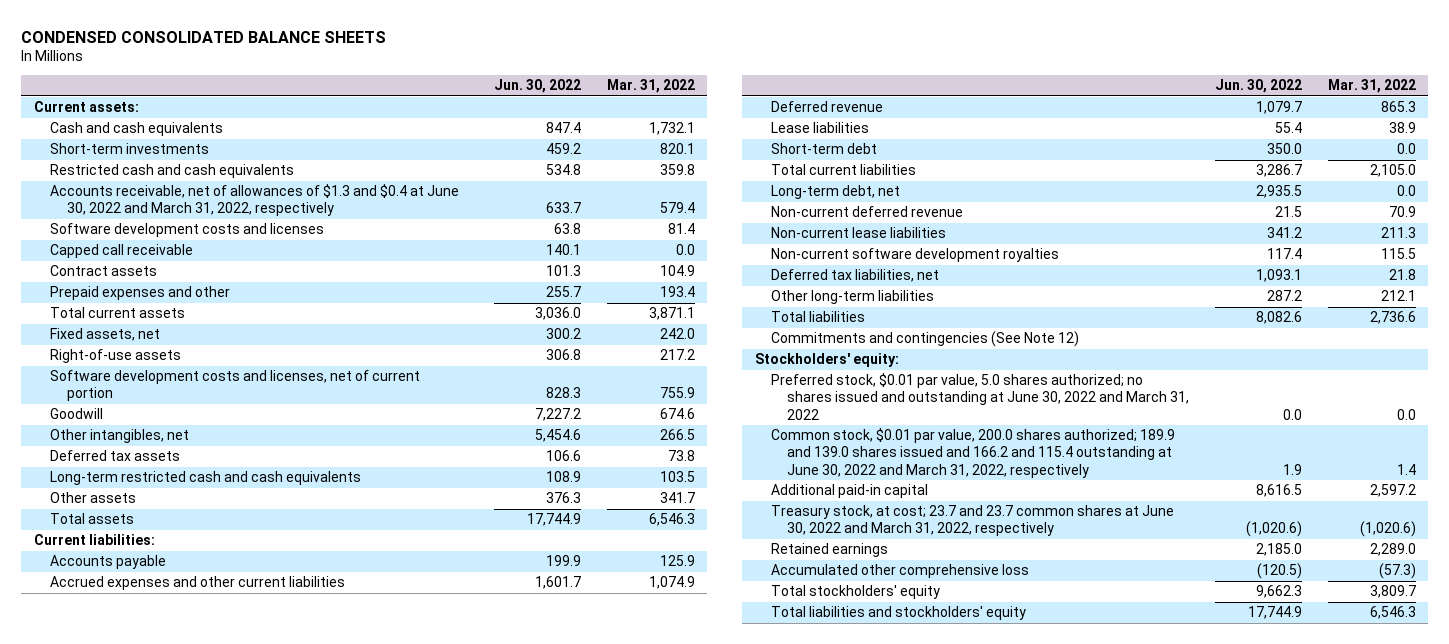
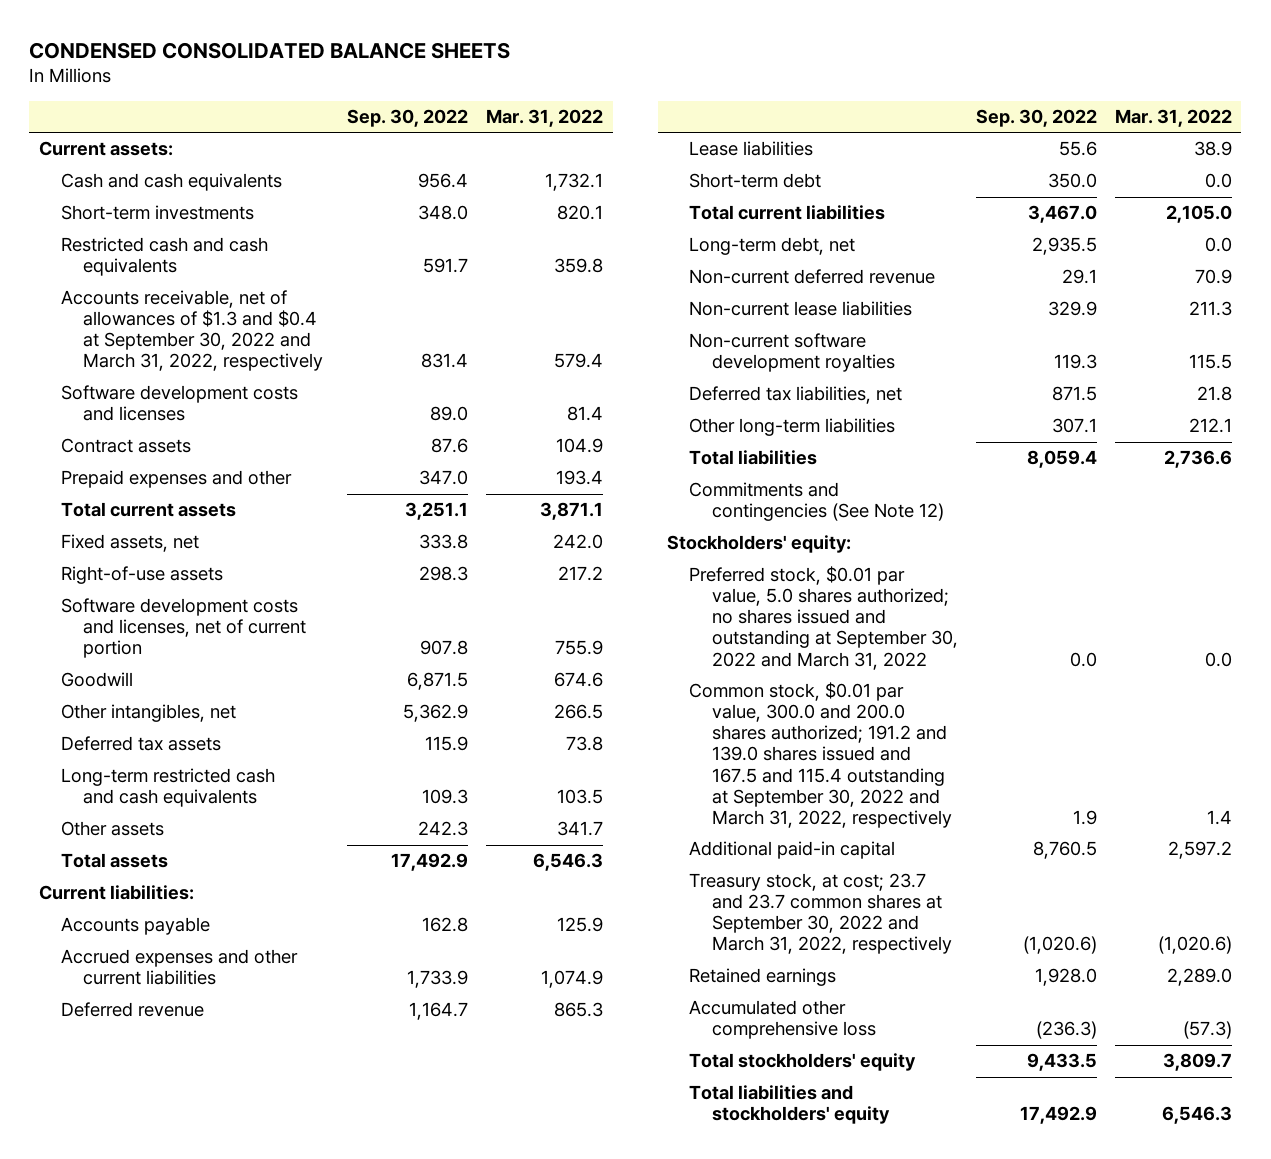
- | Jun. 30, 2022 | Mar. 31, 2022
+ | Sep. 30, 2022 | Mar. 31, 2022
- Accounts receivable, net of allowances of $1.3 and $0.4 at June 30, 2022 and March 31, 2022, respectively | 633.7 | 579.4
+ Accounts receivable, net of allowances of $1.3 and $0.4 at September 30, 2022 and March 31, 2022, respectively | 831.4 | 579.4
- Capped call receivable | 140.1 | 0.0
- Preferred stock, $0.01 par value, 5.0 shares authorized; no shares issued and outstanding at June 30, 2022 and March 31, 2022 | 0.0 | 0.0
- Common stock, $0.01 par value, 200.0 shares authorized; 189.9 and 139.0 shares issued and 166.2 and 115.4 outstanding at June 30, 2022 and March 31, 2022, respectively | 1.9 | 1.4
+ Preferred stock, $0.01 par value, 5.0 shares authorized; no shares issued and outstanding at September 30, 2022 and March 31, 2022 | 0.0 | 0.0
+ Common stock, $0.01 par value, 300.0 and 200.0 shares authorized; 191.2 and 139.0 shares issued and 167.5 and 115.4 outstanding at September 30, 2022 and March 31, 2022, respectively | 1.9 | 1.4
- Treasury stock, at cost; 23.7 and 23.7 common shares at June 30, 2022 and March 31, 2022, respectively | (1,020.6) | (1,020.6)
+ Treasury stock, at cost; 23.7 and 23.7 common shares at September 30, 2022 and March 31, 2022, respectively | (1,020.6) | (1,020.6)

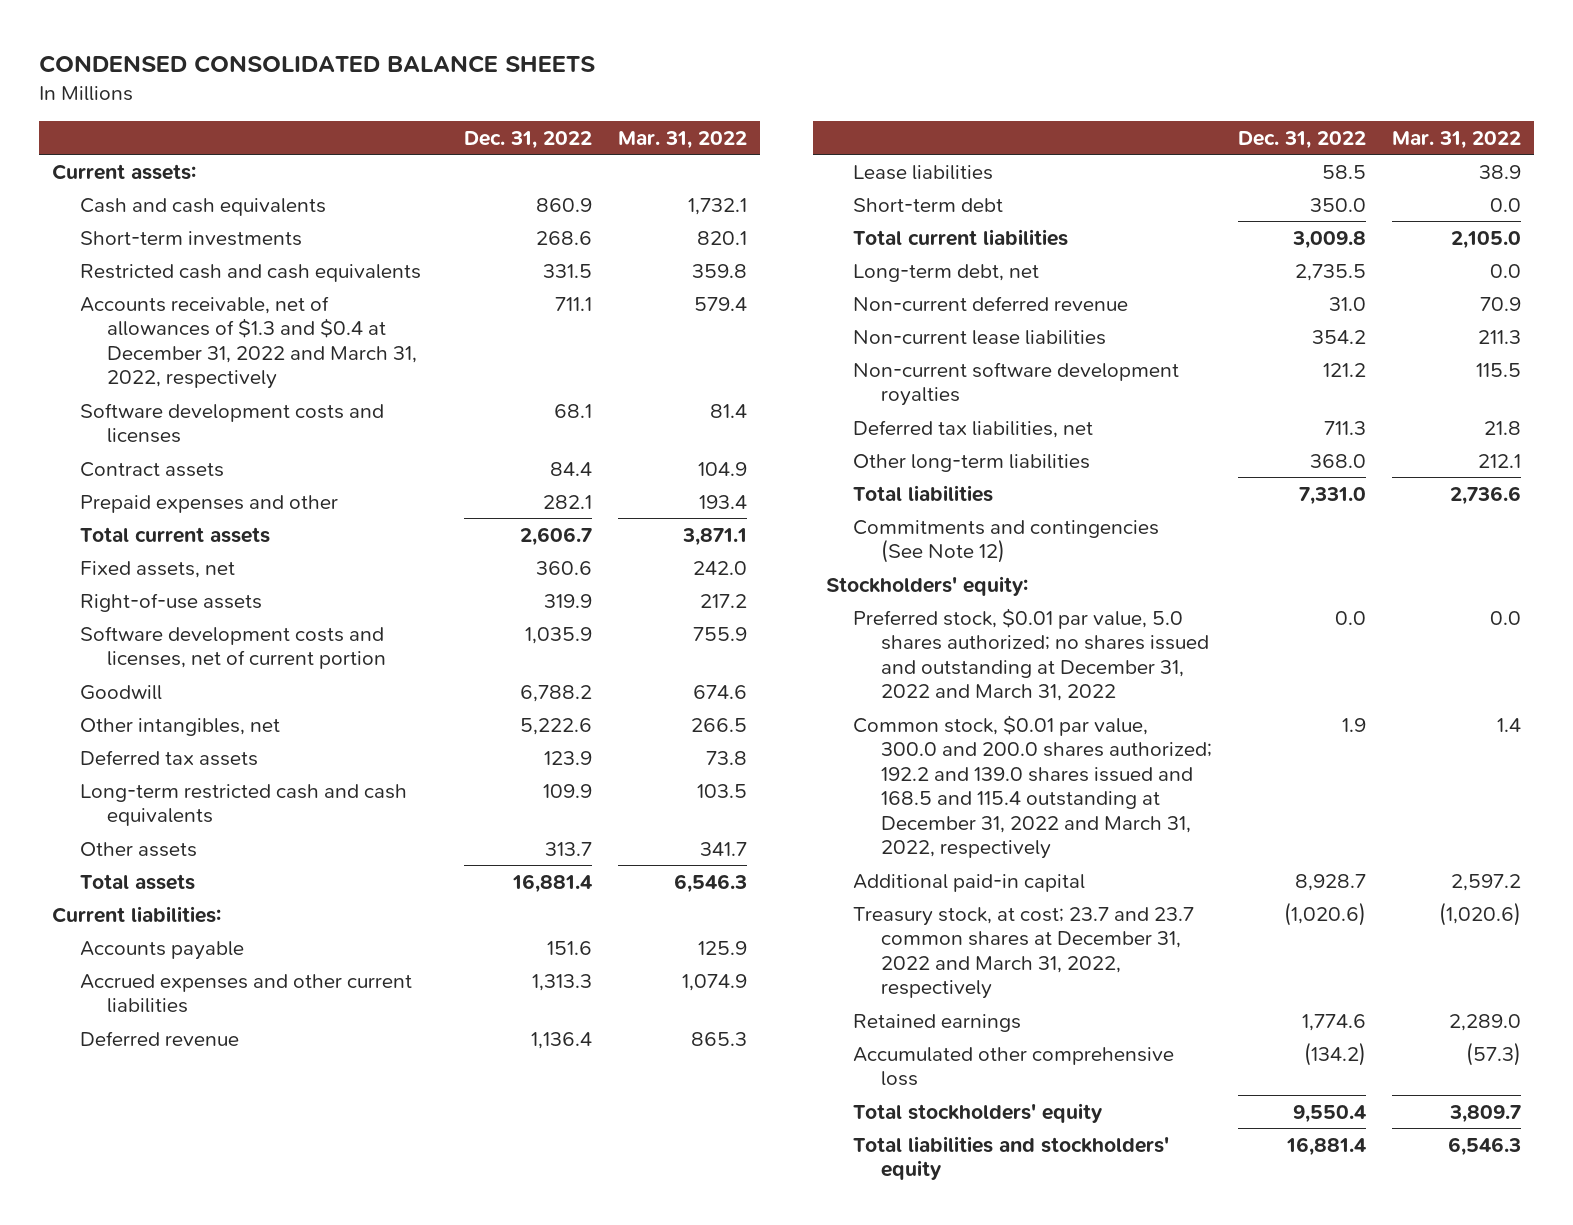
- | Sep. 30, 2022 | Mar. 31, 2022
+ | Dec. 31, 2022 | Mar. 31, 2022
- Accounts receivable, net of allowances of $1.3 and $0.4 at September 30, 2022 and March 31, 2022, respectively | 831.4 | 579.4
+ Accounts receivable, net of allowances of $1.3 and $0.4 at December 31, 2022 and March 31, 2022, respectively | 711.1 | 579.4
- Preferred stock, $0.01 par value, 5.0 shares authorized; no shares issued and outstanding at September 30, 2022 and March 31, 2022 | 0.0 | 0.0
- Common stock, $0.01 par value, 300.0 and 200.0 shares authorized; 191.2 and 139.0 shares issued and 167.5 and 115.4 outstanding at September 30, 2022 and March 31, 2022, respectively | 1.9 | 1.4
+ Preferred stock, $0.01 par value, 5.0 shares authorized; no shares issued and outstanding at December 31, 2022 and March 31, 2022 | 0.0 | 0.0
+ Common stock, $0.01 par value, 300.0 and 200.0 shares authorized; 192.2 and 139.0 shares issued and 168.5 and 115.4 outstanding at December 31, 2022 and March 31, 2022, respectively | 1.9 | 1.4
- Treasury stock, at cost; 23.7 and 23.7 common shares at September 30, 2022 and March 31, 2022, respectively | (1,020.6) | (1,020.6)
+ Treasury stock, at cost; 23.7 and 23.7 common shares at December 31, 2022 and March 31, 2022, respectively | (1,020.6) | (1,020.6)

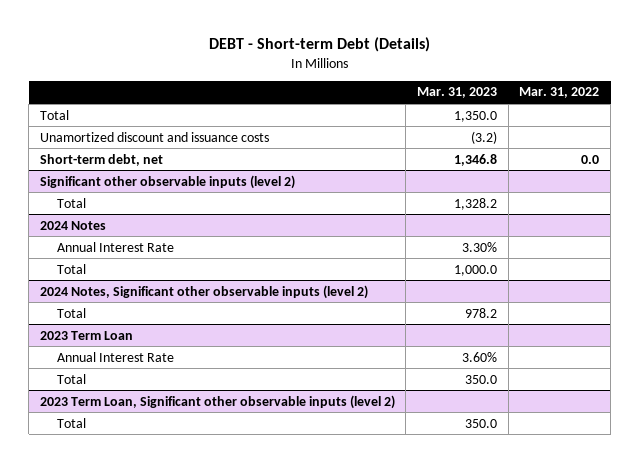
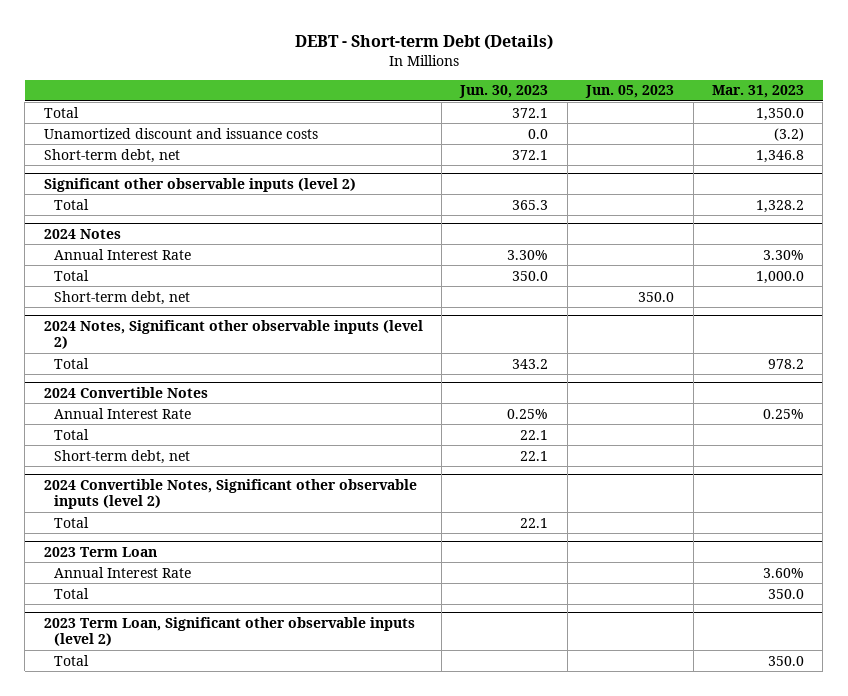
- | Mar. 31, 2023 | Mar. 31, 2022
+ | Jun. 30, 2023 | Jun. 05, 2023 | Mar. 31, 2023
@ 2024 Notes
+ Short-term debt, net | | 350.0 |
+ 2024 Convertible Notes
+ Annual Interest Rate | 0.25% | | 0.25%
+ Total | 22.1 | |
+ Short-term debt, net | 22.1 | |
+ 2024 Convertible Notes, Significant other observable inputs (level 2)
+ Total | 22.1 | |

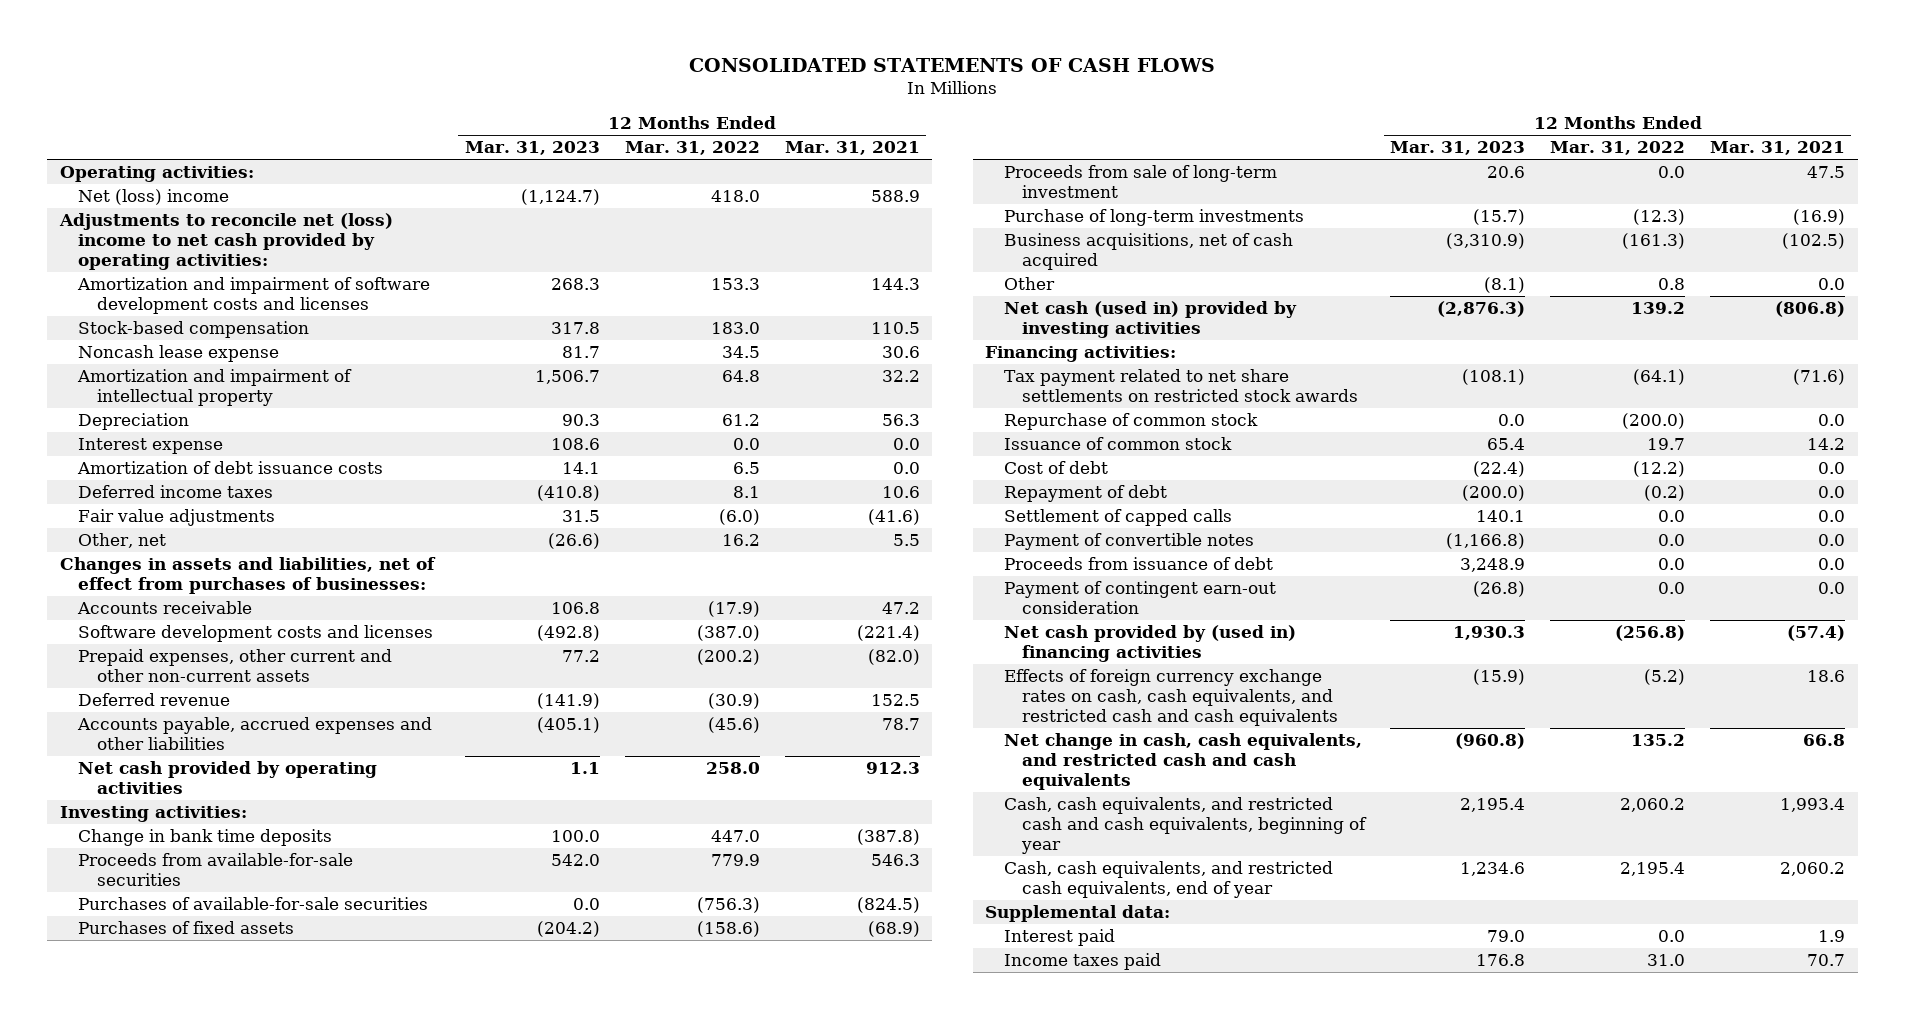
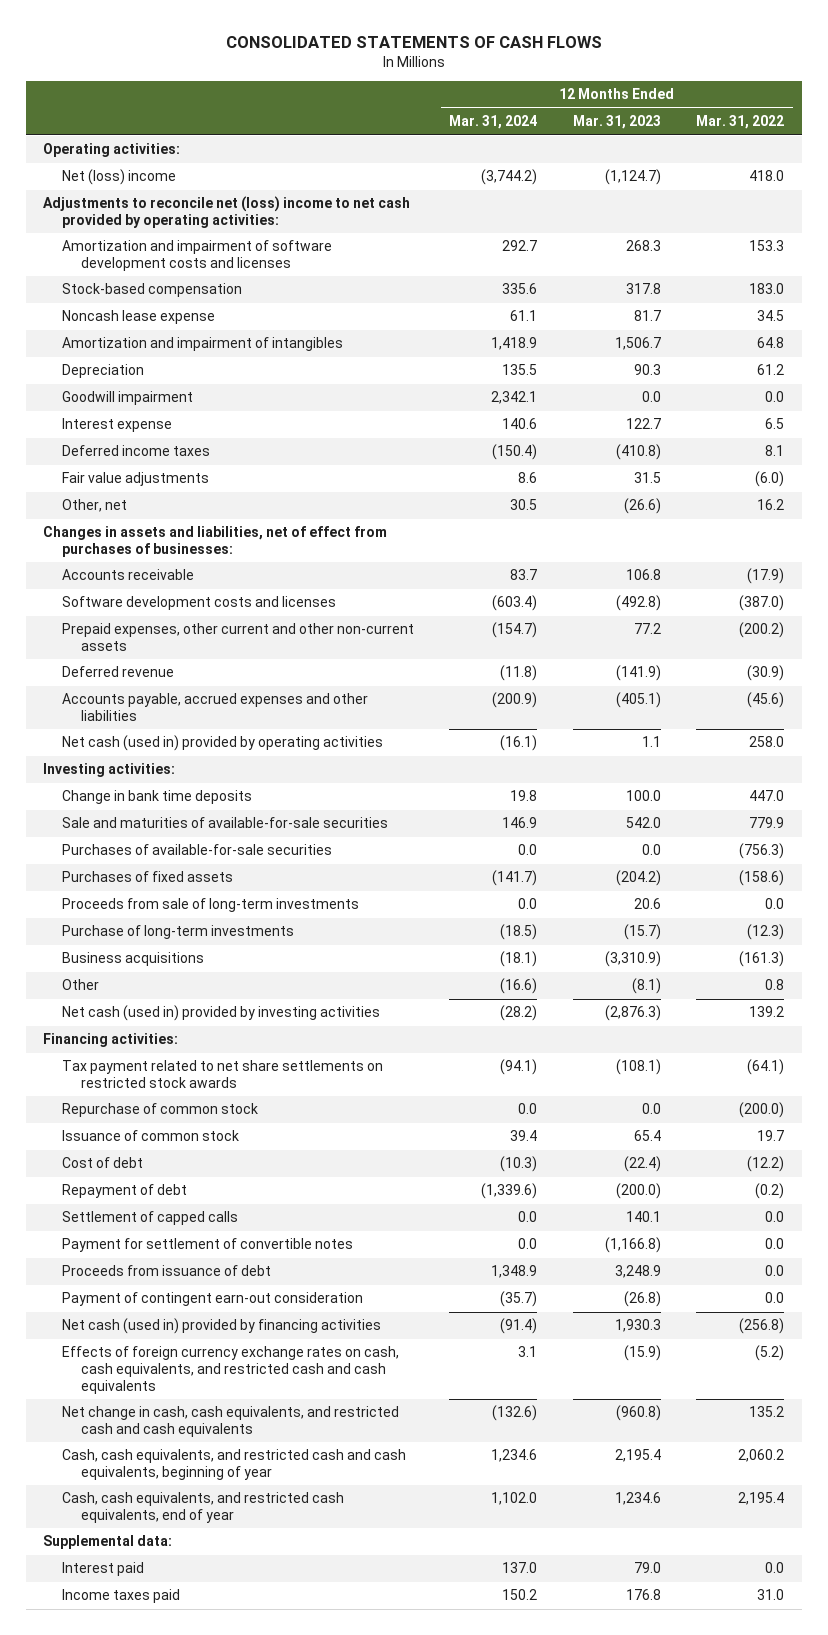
- | 12 Months Ended Mar. 31, 2023 | 12 Months Ended Mar. 31, 2022 | 12 Months Ended Mar. 31, 2021
+ | 12 Months Ended Mar. 31, 2024 | 12 Months Ended Mar. 31, 2023 | 12 Months Ended Mar. 31, 2022
- Amortization and impairment of intellectual property | 1,506.7 | 64.8 | 32.2
+ Amortization and impairment of intangibles | 1,418.9 | 1,506.7 | 64.8
- Interest expense | 108.6 | 0.0 | 0.0
- Amortization of debt issuance costs | 14.1 | 6.5 | 0.0
+ Goodwill impairment | 2,342.1 | 0.0 | 0.0
+ Interest expense | 140.6 | 122.7 | 6.5
- Net cash provided by operating activities | 1.1 | 258.0 | 912.3
+ Net cash (used in) provided by operating activities | (16.1) | 1.1 | 258.0
- Proceeds from available-for-sale securities | 542.0 | 779.9 | 546.3
+ Sale and maturities of available-for-sale securities | 146.9 | 542.0 | 779.9
- Proceeds from sale of long-term investment | 20.6 | 0.0 | 47.5
+ Proceeds from sale of long-term investments | 0.0 | 20.6 | 0.0
- Business acquisitions, net of cash acquired | (3,310.9) | (161.3) | (102.5)
+ Business acquisitions | (18.1) | (3,310.9) | (161.3)
- Payment of convertible notes | (1,166.8) | 0.0 | 0.0
+ Payment for settlement of convertible notes | 0.0 | (1,166.8) | 0.0
- Net cash provided by (used in) financing activities | 1,930.3 | (256.8) | (57.4)
+ Net cash (used in) provided by financing activities | (91.4) | 1,930.3 | (256.8)

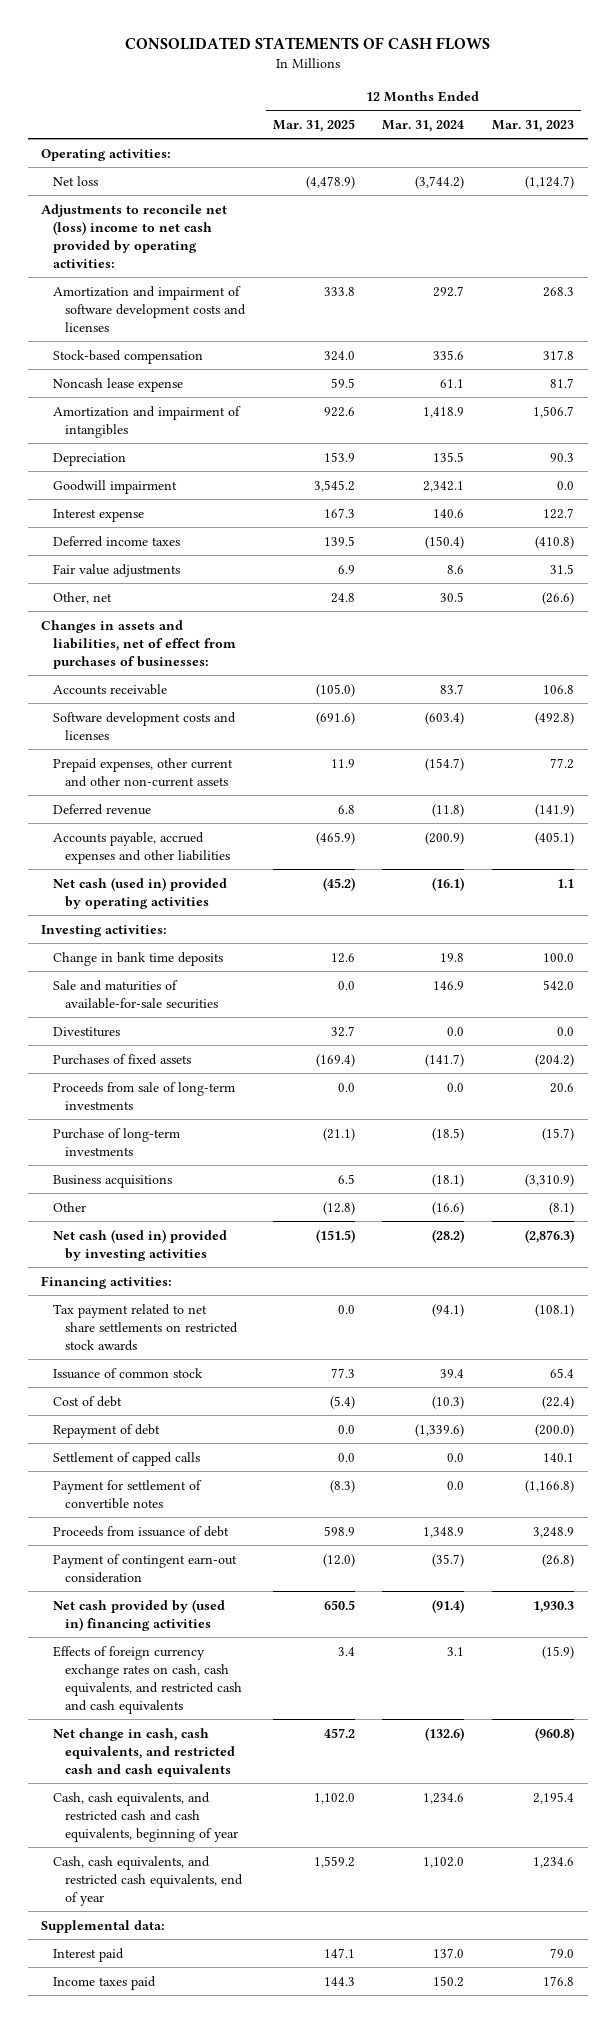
- | 12 Months Ended Mar. 31, 2024 | 12 Months Ended Mar. 31, 2023 | 12 Months Ended Mar. 31, 2022
+ | 12 Months Ended Mar. 31, 2025 | 12 Months Ended Mar. 31, 2024 | 12 Months Ended Mar. 31, 2023
- Net (loss) income | (3,744.2) | (1,124.7) | 418.0
+ Net loss | (4,478.9) | (3,744.2) | (1,124.7)
- Purchases of available-for-sale securities | 0.0 | 0.0 | (756.3)
+ Divestitures | 32.7 | 0.0 | 0.0
- Repurchase of common stock | 0.0 | 0.0 | (200.0)
- Net cash (used in) provided by financing activities | (91.4) | 1,930.3 | (256.8)
+ Net cash provided by (used in) financing activities | 650.5 | (91.4) | 1,930.3

